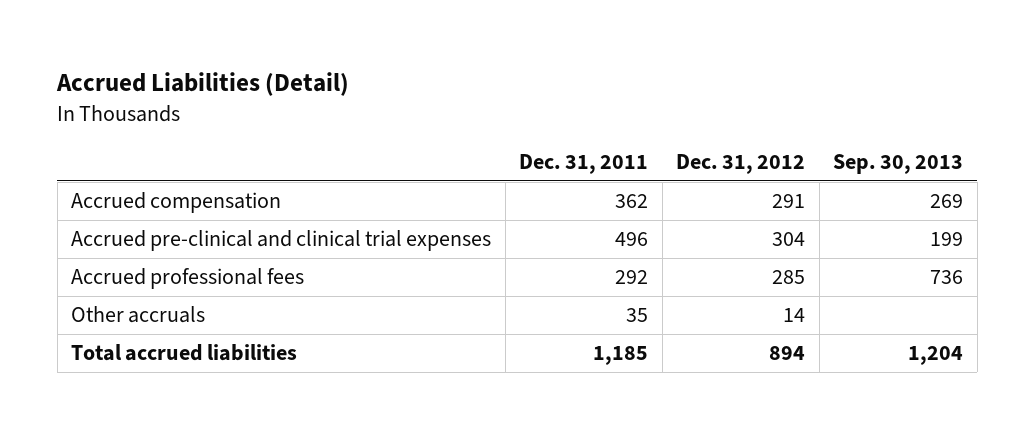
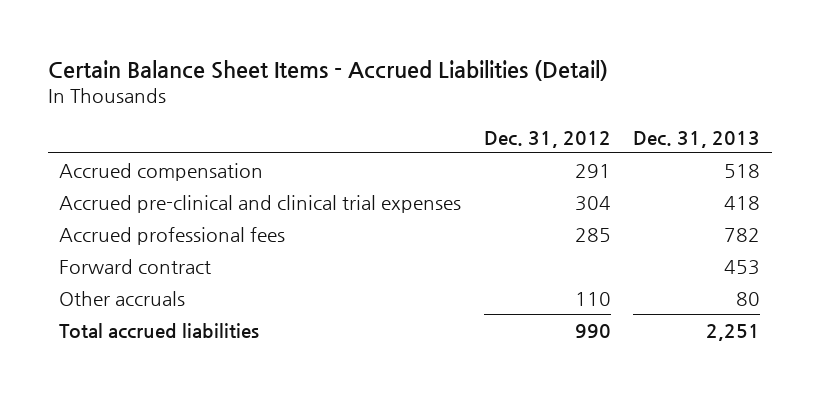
- Accrued Liabilities (Detail)
+ Certain Balance Sheet Items - Accrued Liabilities (Detail)
- | Dec. 31, 2011 | Dec. 31, 2012 | Sep. 30, 2013
+ | Dec. 31, 2012 | Dec. 31, 2013
- Other accruals | 35 | 14 |
- Total accrued liabilities | 1,185 | 894 | 1,204
+ Forward contract | | 453
+ Other accruals | 110 | 80
+ Total accrued liabilities | 990 | 2,251

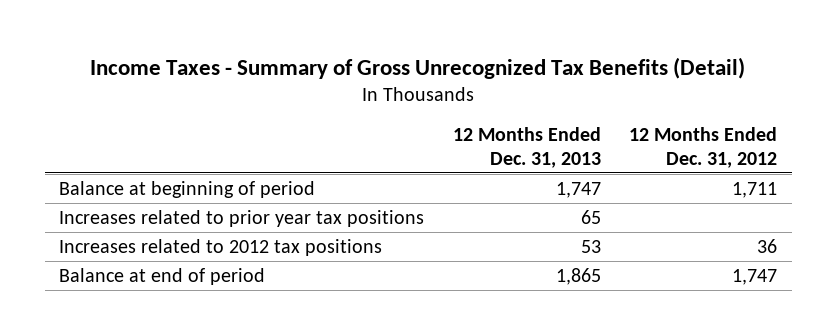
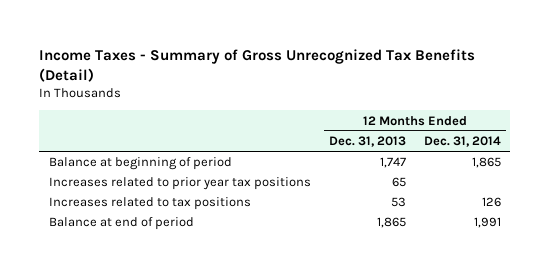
- | 12 Months Ended Dec. 31, 2013 | 12 Months Ended Dec. 31, 2012
+ | 12 Months Ended Dec. 31, 2013 | 12 Months Ended Dec. 31, 2014
- Increases related to 2012 tax positions | 53 | 36
+ Increases related to tax positions | 53 | 126

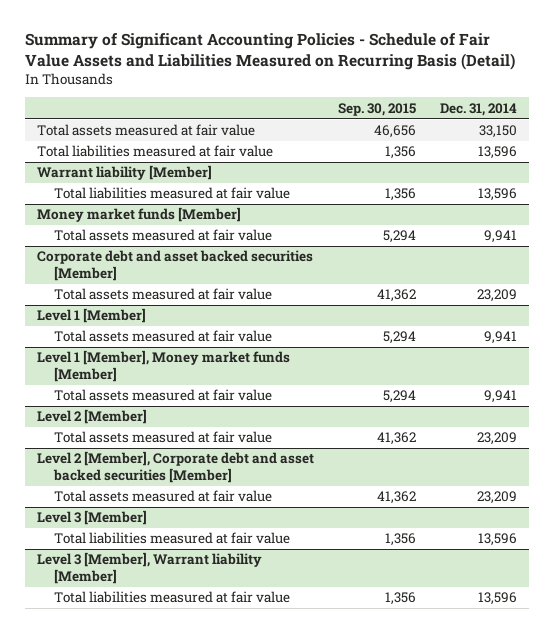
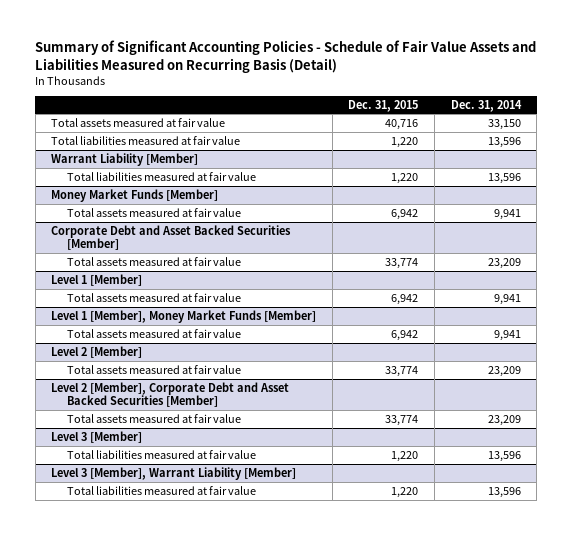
- | Sep. 30, 2015 | Dec. 31, 2014
+ | Dec. 31, 2015 | Dec. 31, 2014
- Warrant liability [Member]
+ Warrant Liability [Member]
- Money market funds [Member]
+ Money Market Funds [Member]
- Corporate debt and asset backed securities [Member]
+ Corporate Debt and Asset Backed Securities [Member]
- Level 1 [Member], Money market funds [Member]
+ Level 1 [Member], Money Market Funds [Member]
- Level 2 [Member], Corporate debt and asset backed securities [Member]
+ Level 2 [Member], Corporate Debt and Asset Backed Securities [Member]
- Level 3 [Member], Warrant liability [Member]
+ Level 3 [Member], Warrant Liability [Member]

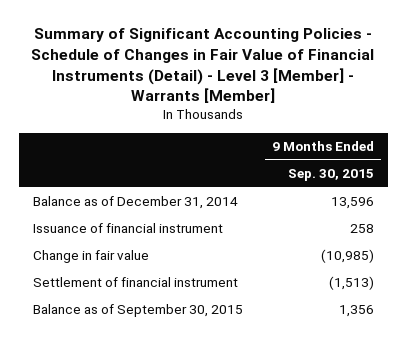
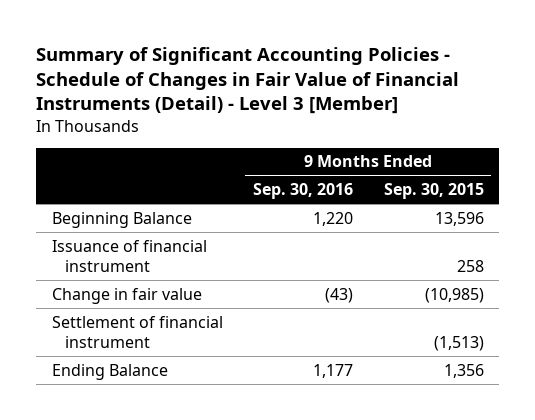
- Summary of Significant Accounting Policies - Schedule of Changes in Fair Value of Financial Instruments (Detail) - Level 3 [Member] - Warrants [Member]
+ Summary of Significant Accounting Policies - Schedule of Changes in Fair Value of Financial Instruments (Detail) - Level 3 [Member]
- | 9 Months Ended Sep. 30, 2015
+ | 9 Months Ended Sep. 30, 2016 | 9 Months Ended Sep. 30, 2015
- Balance as of December 31, 2014 | 13,596
+ Beginning Balance | 1,220 | 13,596
- Balance as of September 30, 2015 | 1,356
+ Ending Balance | 1,177 | 1,356

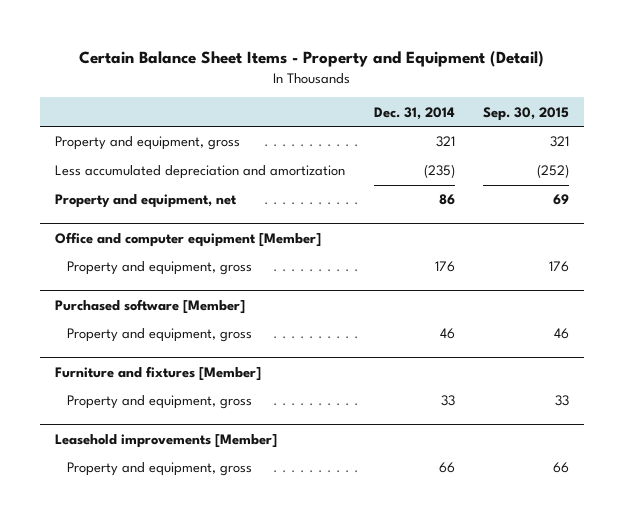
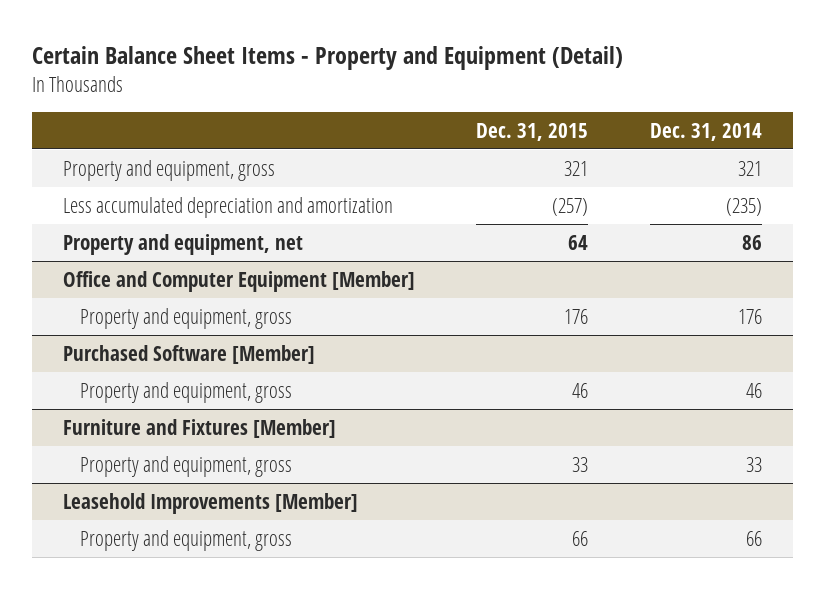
- | Dec. 31, 2014 | Sep. 30, 2015
+ | Dec. 31, 2015 | Dec. 31, 2014
- Office and computer equipment [Member]
+ Office and Computer Equipment [Member]
- Purchased software [Member]
+ Purchased Software [Member]
- Furniture and fixtures [Member]
+ Furniture and Fixtures [Member]
- Leasehold improvements [Member]
+ Leasehold Improvements [Member]

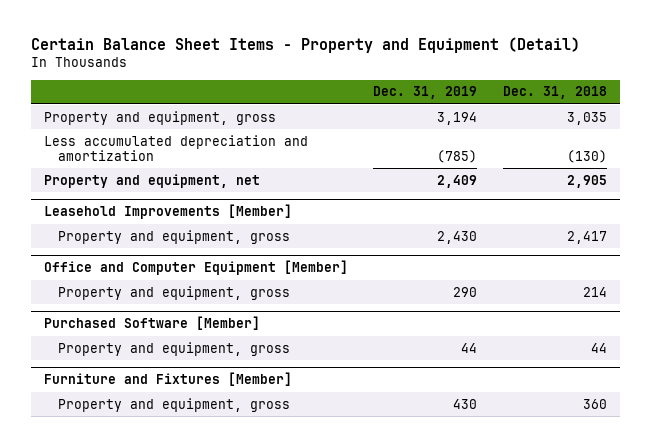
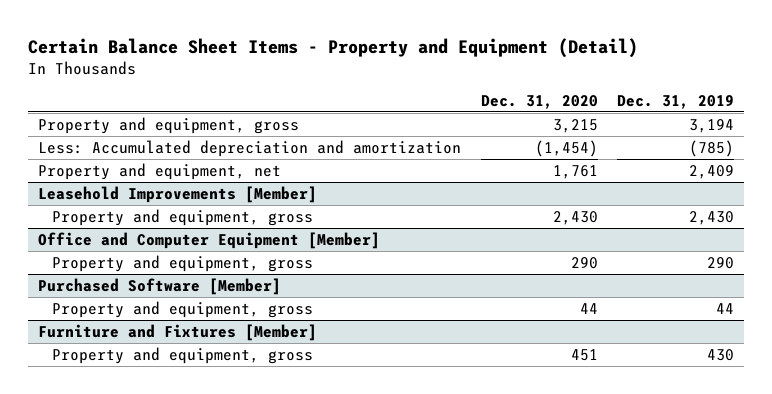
- | Dec. 31, 2019 | Dec. 31, 2018
+ | Dec. 31, 2020 | Dec. 31, 2019
- Less accumulated depreciation and amortization | (785) | (130)
+ Less: Accumulated depreciation and amortization | (1,454) | (785)

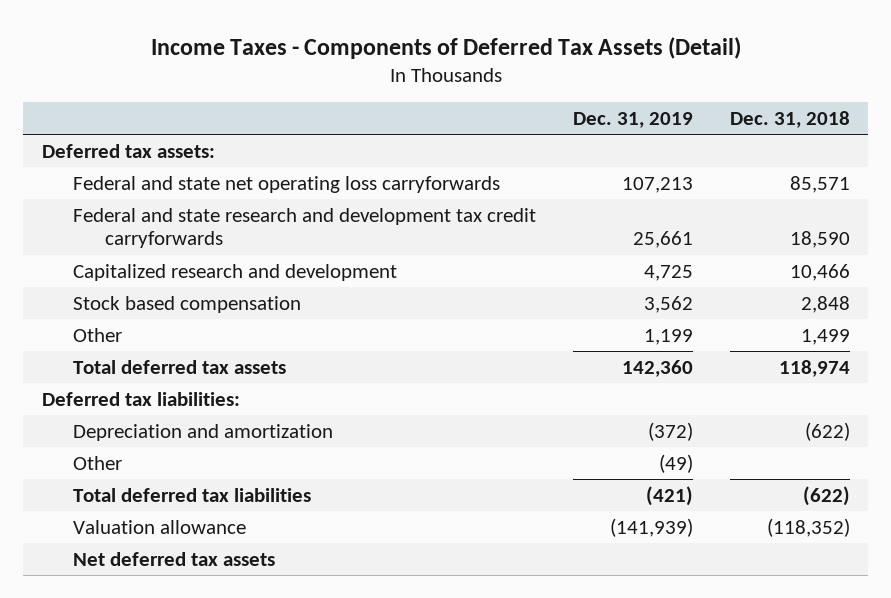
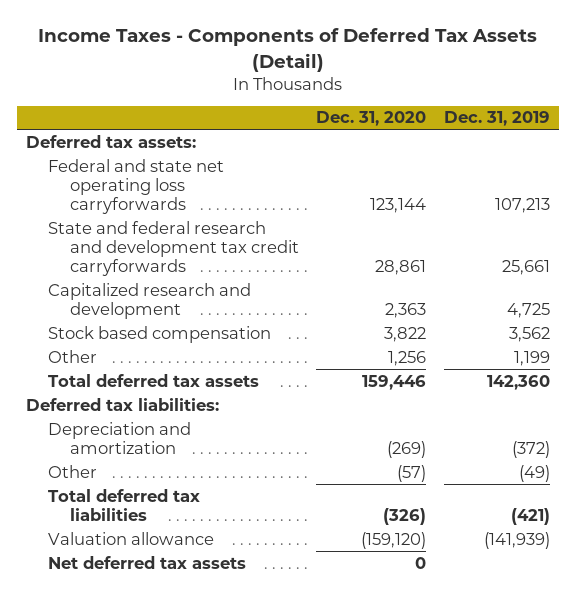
- | Dec. 31, 2019 | Dec. 31, 2018
+ | Dec. 31, 2020 | Dec. 31, 2019
- Federal and state research and development tax credit carryforwards | 25,661 | 18,590
+ State and federal research and development tax credit carryforwards | 28,861 | 25,661

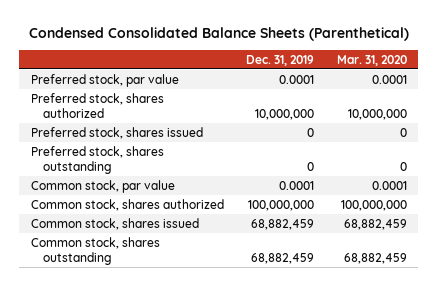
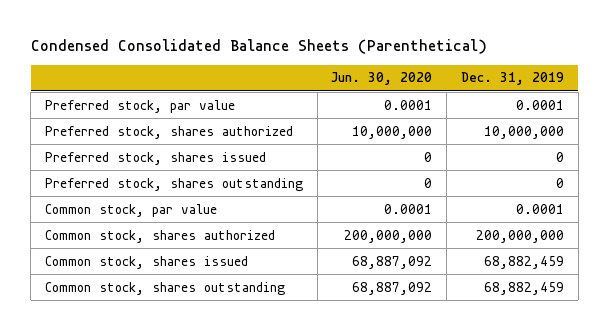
- | Dec. 31, 2019 | Mar. 31, 2020
+ | Jun. 30, 2020 | Dec. 31, 2019
- Common stock, shares authorized | 100,000,000 | 100,000,000
+ Common stock, shares authorized | 200,000,000 | 200,000,000

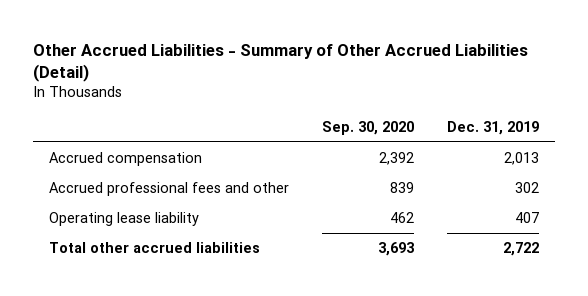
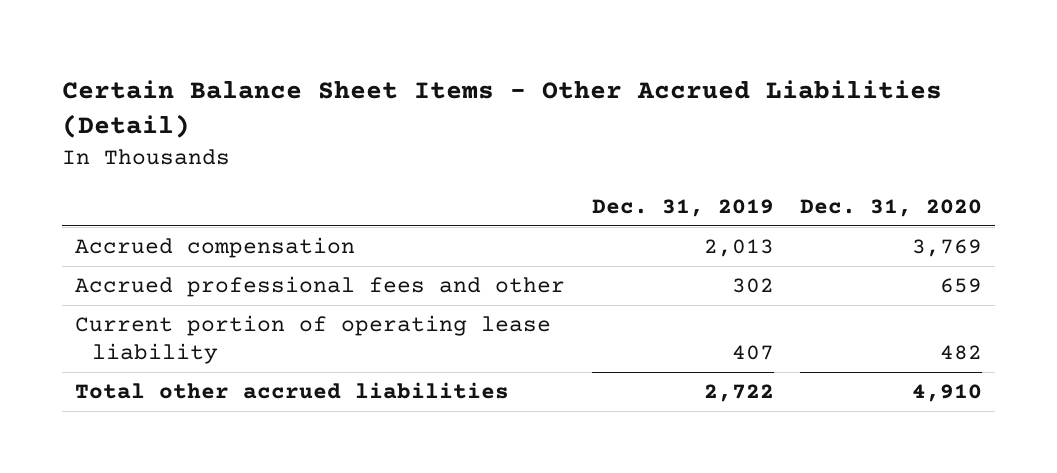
- Other Accrued Liabilities - Summary of Other Accrued Liabilities (Detail)
+ Certain Balance Sheet Items - Other Accrued Liabilities (Detail)
- | Sep. 30, 2020 | Dec. 31, 2019
+ | Dec. 31, 2019 | Dec. 31, 2020
- Operating lease liability | 462 | 407
+ Current portion of operating lease liability | 407 | 482

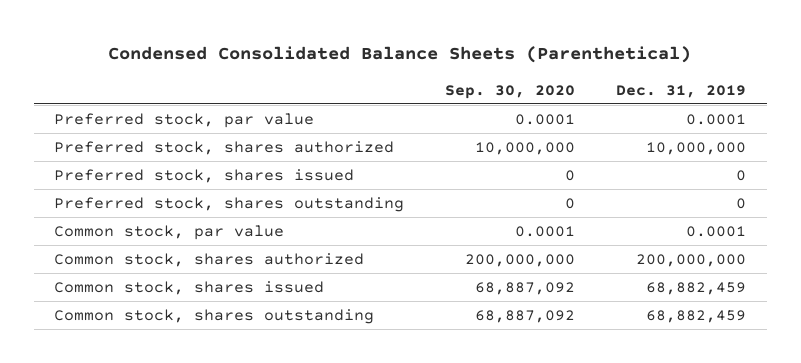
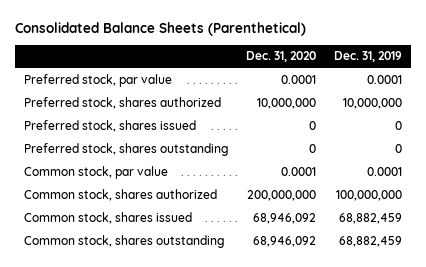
- Condensed Consolidated Balance Sheets (Parenthetical)
+ Consolidated Balance Sheets (Parenthetical)
- | Sep. 30, 2020 | Dec. 31, 2019
+ | Dec. 31, 2020 | Dec. 31, 2019
- Common stock, shares authorized | 200,000,000 | 200,000,000
+ Common stock, shares authorized | 200,000,000 | 100,000,000

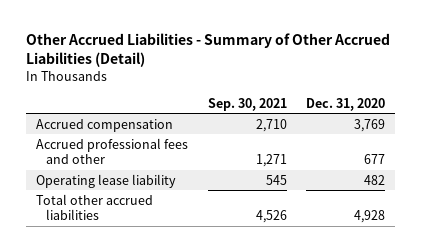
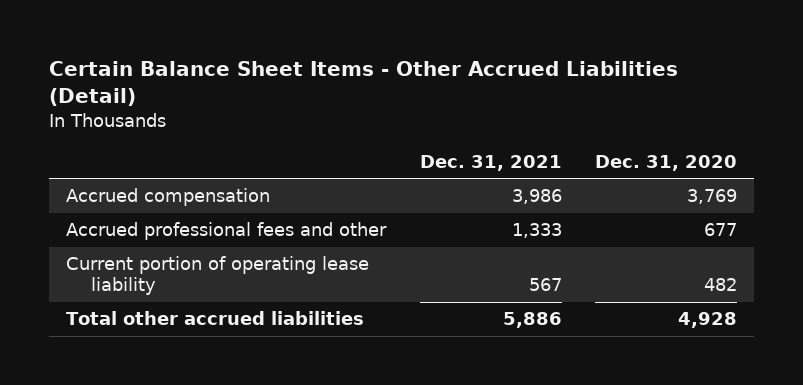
- Other Accrued Liabilities - Summary of Other Accrued Liabilities (Detail)
+ Certain Balance Sheet Items - Other Accrued Liabilities (Detail)
- | Sep. 30, 2021 | Dec. 31, 2020
+ | Dec. 31, 2021 | Dec. 31, 2020
- Operating lease liability | 545 | 482
+ Current portion of operating lease liability | 567 | 482

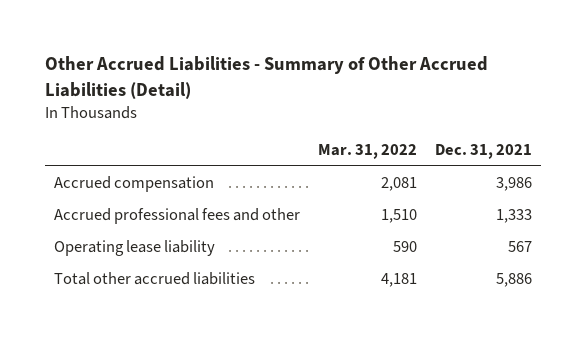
- Certain Balance Sheet Items - Other Accrued Liabilities (Detail)
+ Other Accrued Liabilities - Summary of Other Accrued Liabilities (Detail)
- | Dec. 31, 2021 | Dec. 31, 2020
+ | Mar. 31, 2022 | Dec. 31, 2021
- Current portion of operating lease liability | 567 | 482
+ Operating lease liability | 590 | 567

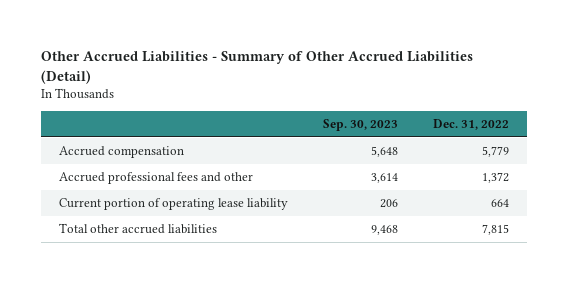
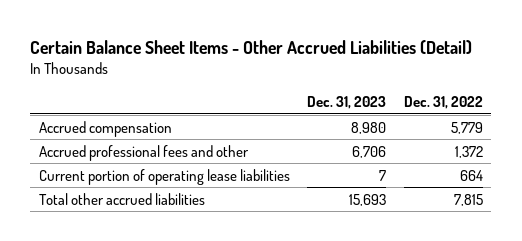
- Other Accrued Liabilities - Summary of Other Accrued Liabilities (Detail)
+ Certain Balance Sheet Items - Other Accrued Liabilities (Detail)
- | Sep. 30, 2023 | Dec. 31, 2022
+ | Dec. 31, 2023 | Dec. 31, 2022
- Current portion of operating lease liability | 206 | 664
+ Current portion of operating lease liabilities | 7 | 664

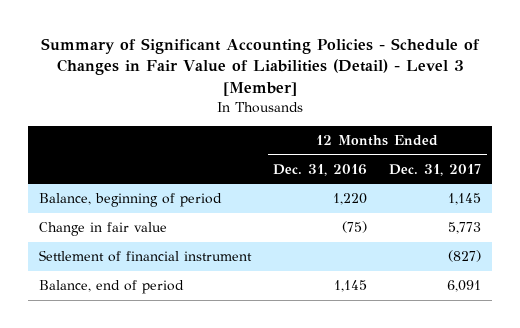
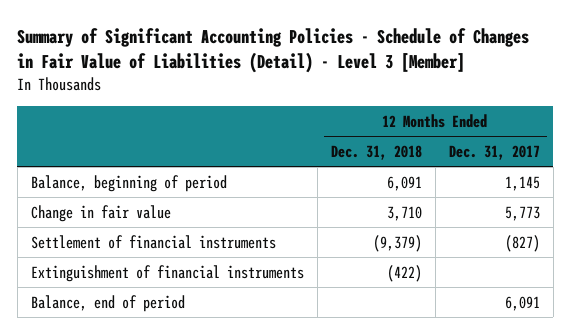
- | 12 Months Ended Dec. 31, 2016 | 12 Months Ended Dec. 31, 2017
+ | 12 Months Ended Dec. 31, 2018 | 12 Months Ended Dec. 31, 2017
- Settlement of financial instrument | | (827)
+ Settlement of financial instruments | (9,379) | (827)
+ Extinguishment of financial instruments | (422) |

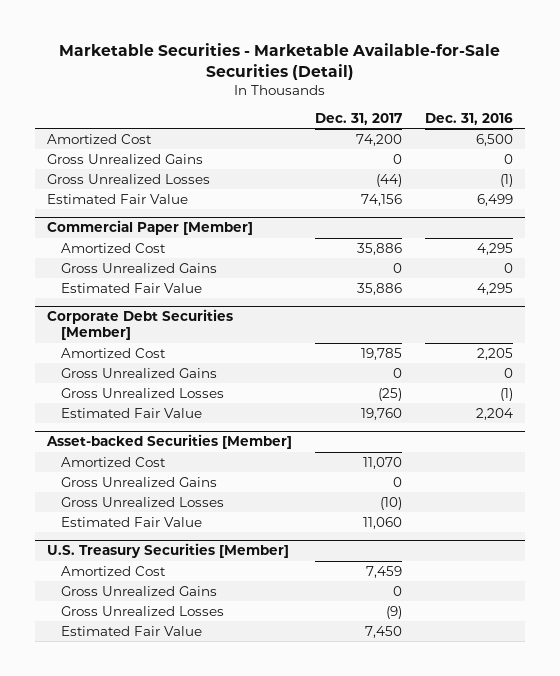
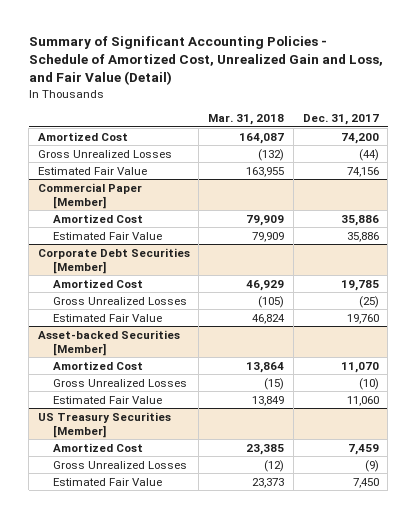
- Marketable Securities - Marketable Available-for-Sale Securities (Detail)
+ Summary of Significant Accounting Policies - Schedule of Amortized Cost, Unrealized Gain and Loss, and Fair Value (Detail)
- | Dec. 31, 2017 | Dec. 31, 2016
+ | Mar. 31, 2018 | Dec. 31, 2017
- Gross Unrealized Gains | 0 | 0
@ Commercial Paper [Member]
- Gross Unrealized Gains | 0 | 0
@ Corporate Debt Securities [Member]
- Gross Unrealized Gains | 0 | 0
@ Asset-backed Securities [Member]
- Gross Unrealized Gains | 0 |
- U.S. Treasury Securities [Member]
+ US Treasury Securities [Member]
- Gross Unrealized Gains | 0 |

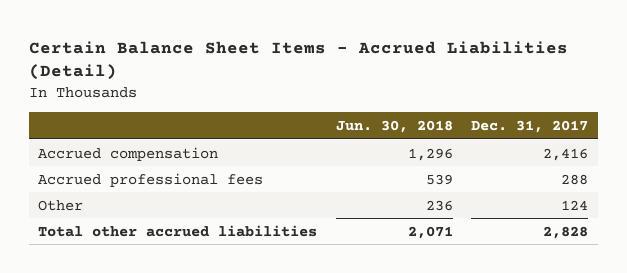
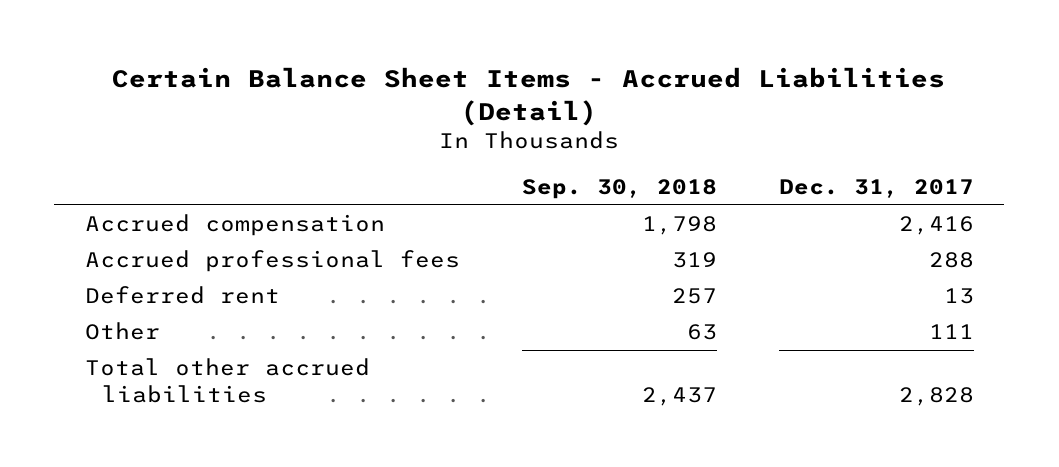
- | Jun. 30, 2018 | Dec. 31, 2017
+ | Sep. 30, 2018 | Dec. 31, 2017
- Other | 236 | 124
+ Deferred rent | 257 | 13
+ Other | 63 | 111

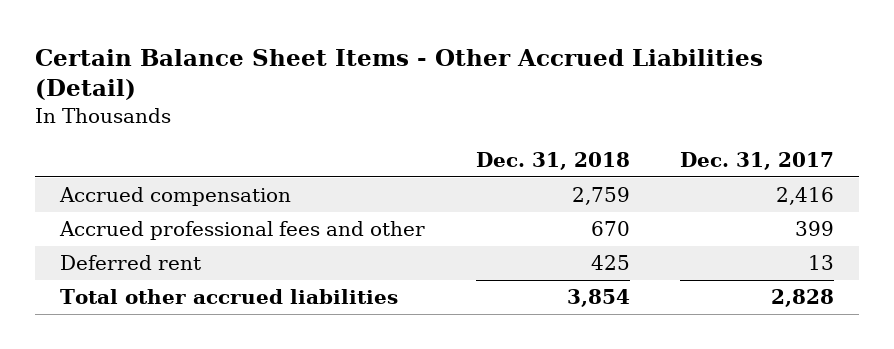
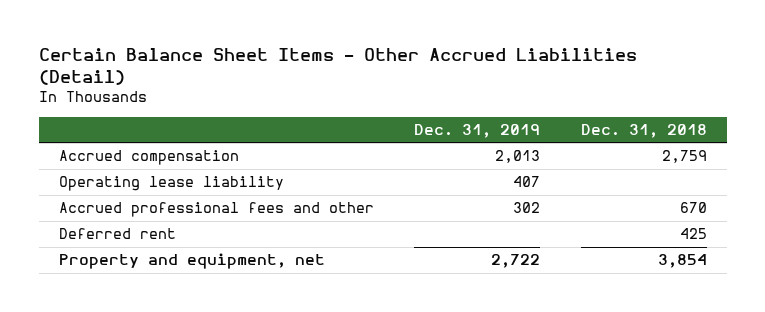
- | Dec. 31, 2018 | Dec. 31, 2017
+ | Dec. 31, 2019 | Dec. 31, 2018
+ Operating lease liability | 407 |
- Total other accrued liabilities | 3,854 | 2,828
+ Property and equipment, net | 2,722 | 3,854

